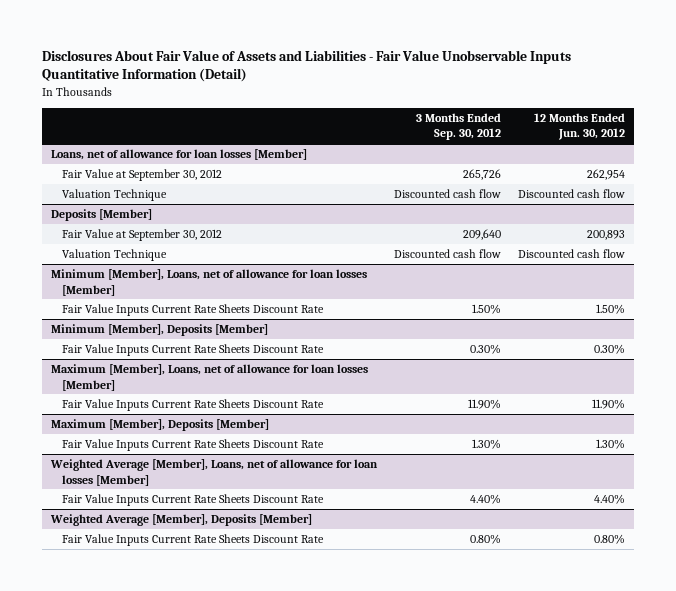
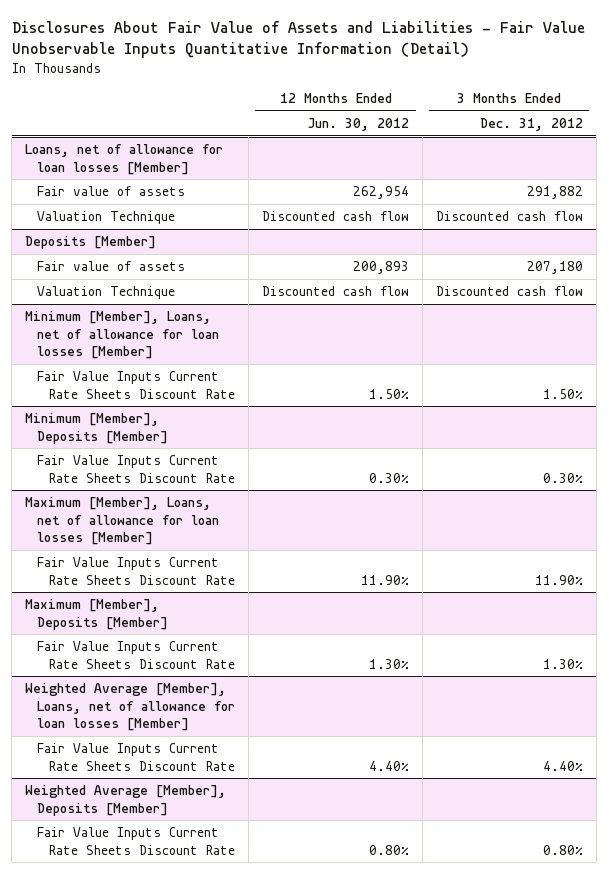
- | 3 Months Ended Sep. 30, 2012 | 12 Months Ended Jun. 30, 2012
+ | 12 Months Ended Jun. 30, 2012 | 3 Months Ended Dec. 31, 2012
@ Loans, net of allowance for loan losses [Member]
- Fair Value at September 30, 2012 | 265,726 | 262,954
+ Fair value of assets | 262,954 | 291,882
@ Deposits [Member]
- Fair Value at September 30, 2012 | 209,640 | 200,893
+ Fair value of assets | 200,893 | 207,180

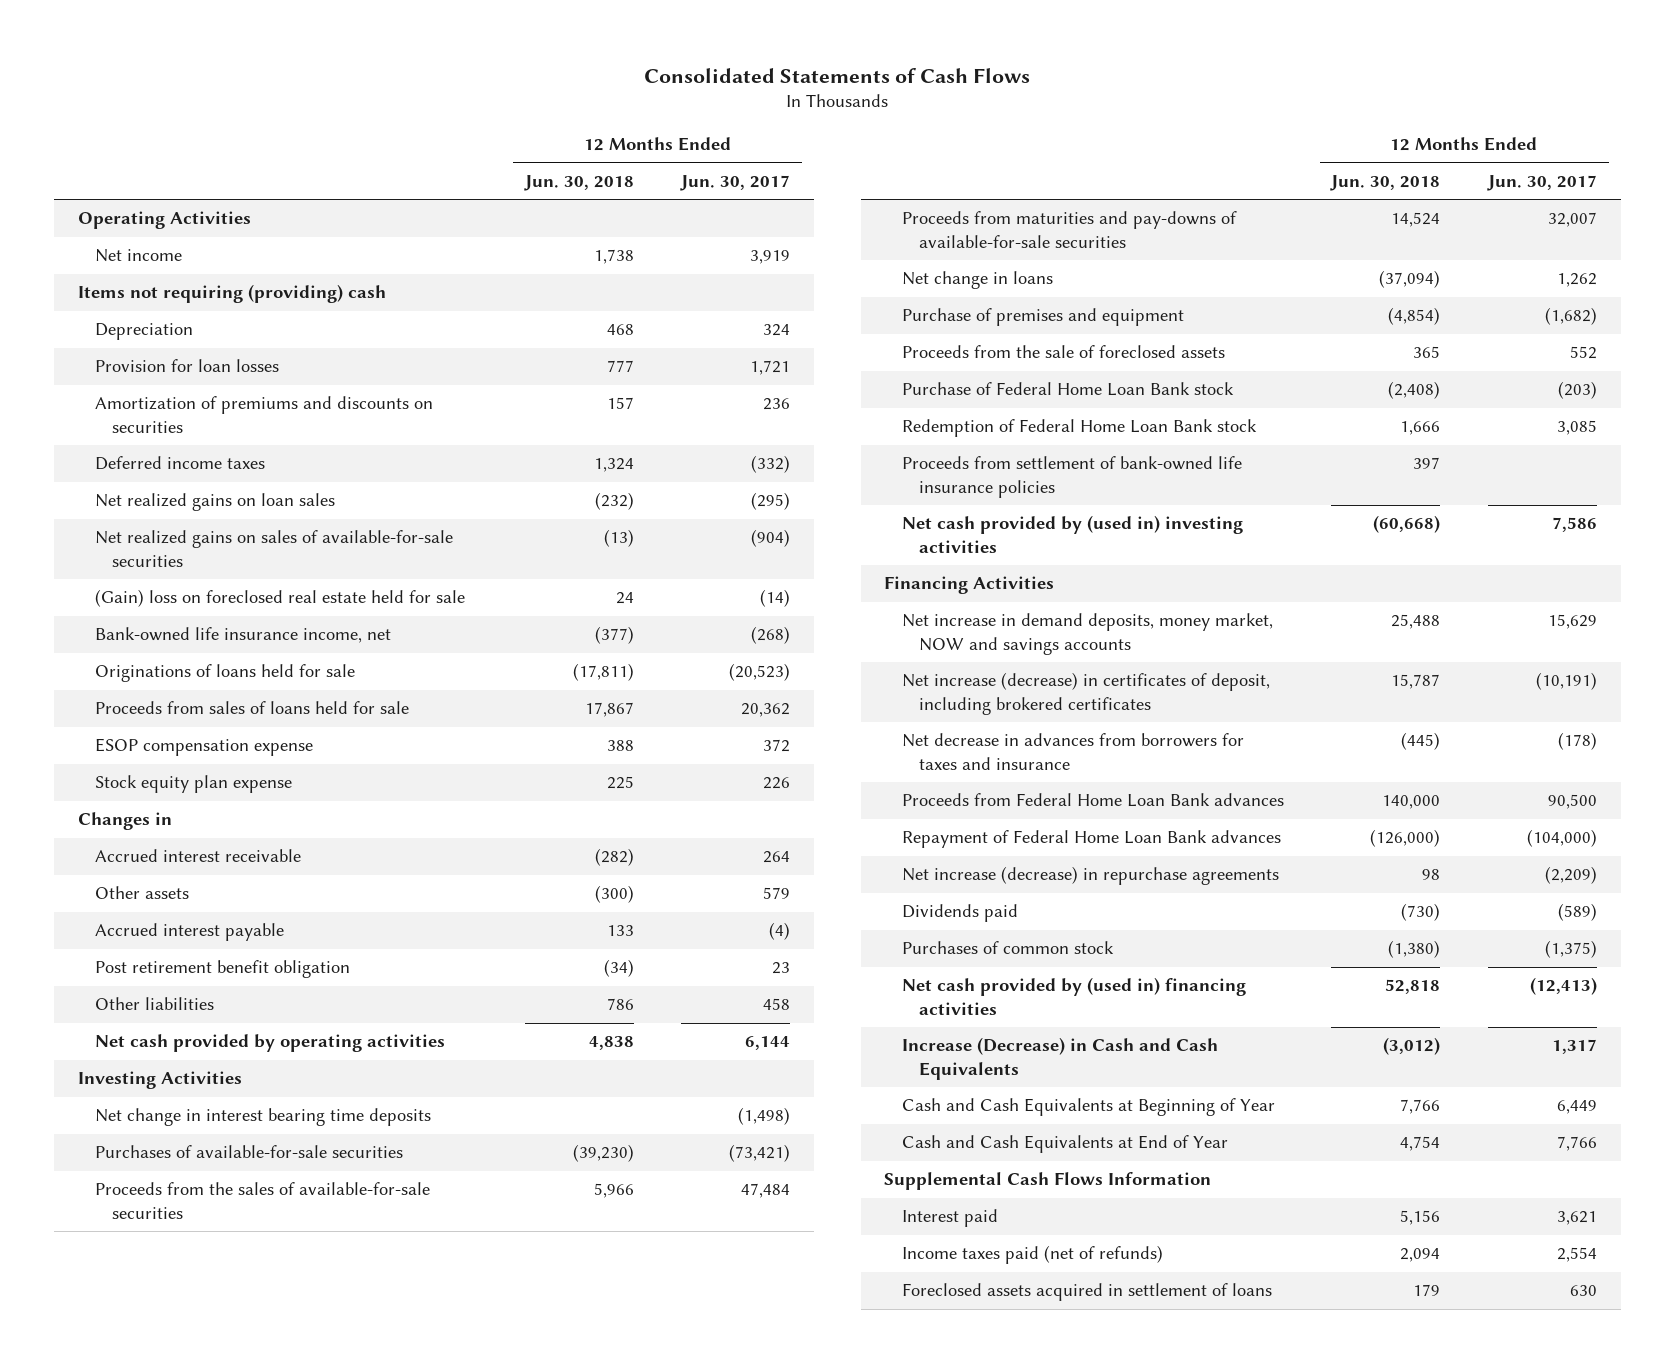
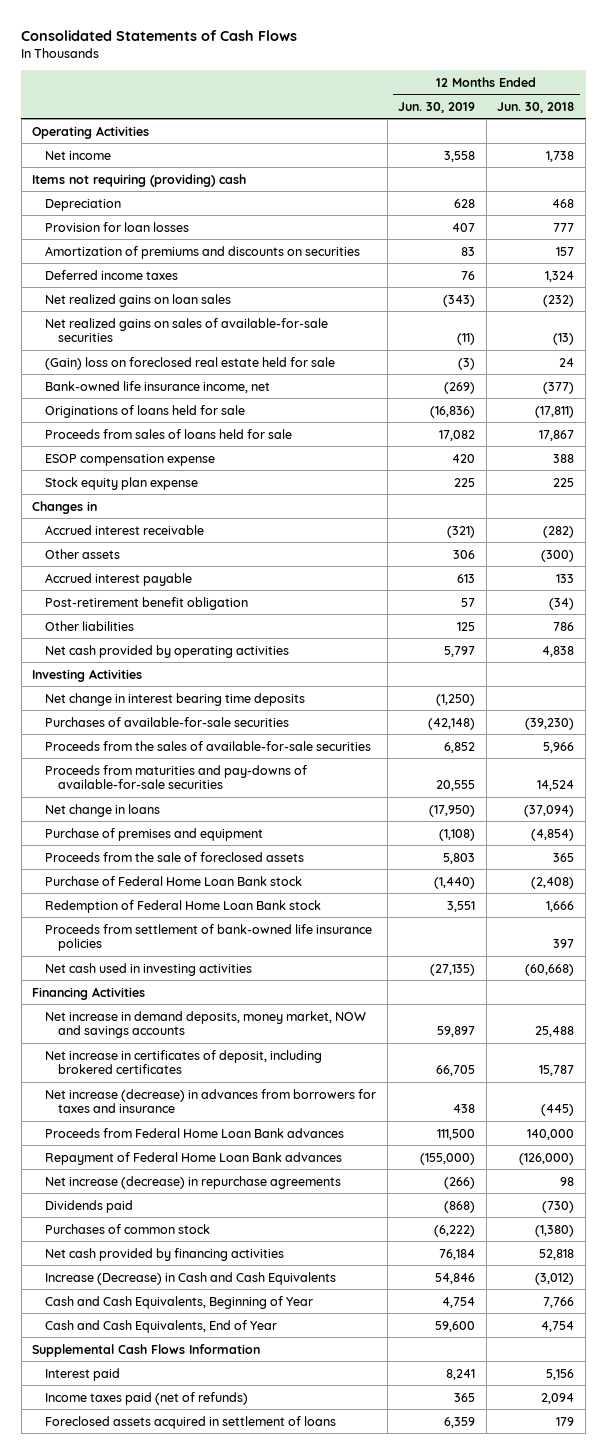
- | 12 Months Ended Jun. 30, 2018 | 12 Months Ended Jun. 30, 2017
+ | 12 Months Ended Jun. 30, 2019 | 12 Months Ended Jun. 30, 2018
- Post retirement benefit obligation | (34) | 23
+ Post-retirement benefit obligation | 57 | (34)
- Net cash provided by (used in) investing activities | (60,668) | 7,586
+ Net cash used in investing activities | (27,135) | (60,668)
- Net increase (decrease) in certificates of deposit, including brokered certificates | 15,787 | (10,191)
- Net decrease in advances from borrowers for taxes and insurance | (445) | (178)
+ Net increase in certificates of deposit, including brokered certificates | 66,705 | 15,787
+ Net increase (decrease) in advances from borrowers for taxes and insurance | 438 | (445)
- Net cash provided by (used in) financing activities | 52,818 | (12,413)
+ Net cash provided by financing activities | 76,184 | 52,818
- Cash and Cash Equivalents at Beginning of Year | 7,766 | 6,449
- Cash and Cash Equivalents at End of Year | 4,754 | 7,766
+ Cash and Cash Equivalents, Beginning of Year | 4,754 | 7,766
+ Cash and Cash Equivalents, End of Year | 59,600 | 4,754

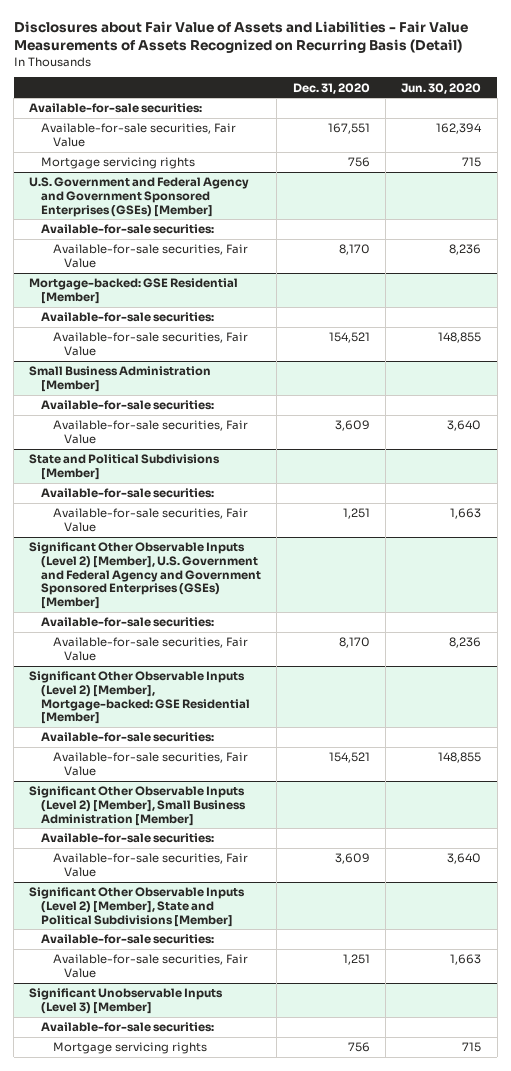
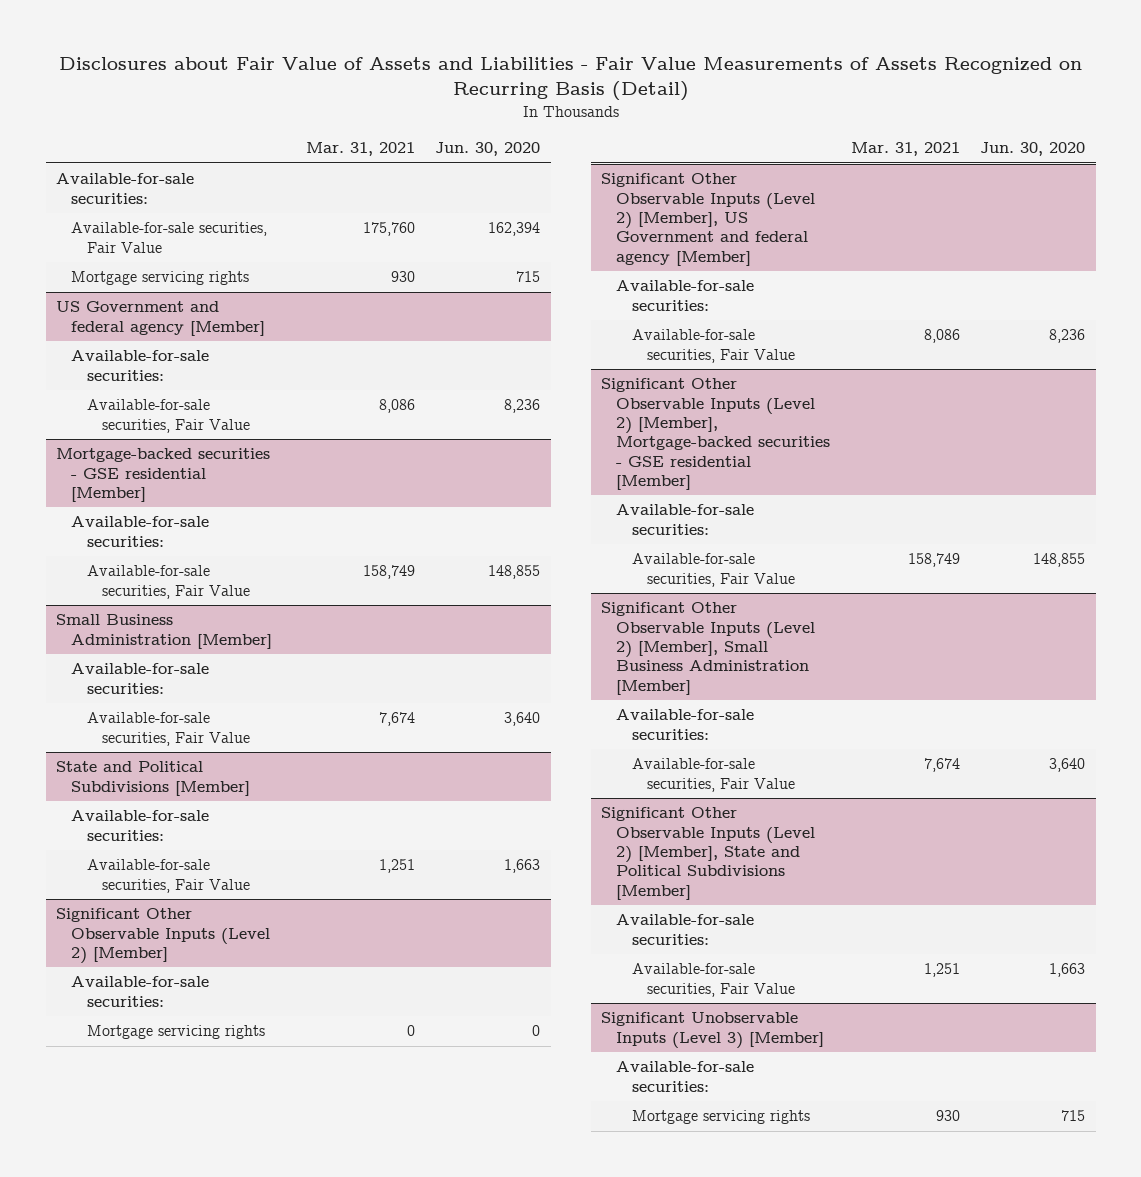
- | Dec. 31, 2020 | Jun. 30, 2020
+ | Mar. 31, 2021 | Jun. 30, 2020
- U.S. Government and Federal Agency and Government Sponsored Enterprises (GSEs) [Member]
+ US Government and federal agency [Member]
- Mortgage-backed: GSE Residential [Member]
+ Mortgage-backed securities - GSE residential [Member]
- Significant Other Observable Inputs (Level 2) [Member], U.S. Government and Federal Agency and Government Sponsored Enterprises (GSEs) [Member]
+ Significant Other Observable Inputs (Level 2) [Member]
+ Mortgage servicing rights | 0 | 0
+ Significant Other Observable Inputs (Level 2) [Member], US Government and federal agency [Member]
+ Available-for-sale securities:
- Significant Other Observable Inputs (Level 2) [Member], Mortgage-backed: GSE Residential [Member]
+ Significant Other Observable Inputs (Level 2) [Member], Mortgage-backed securities - GSE residential [Member]

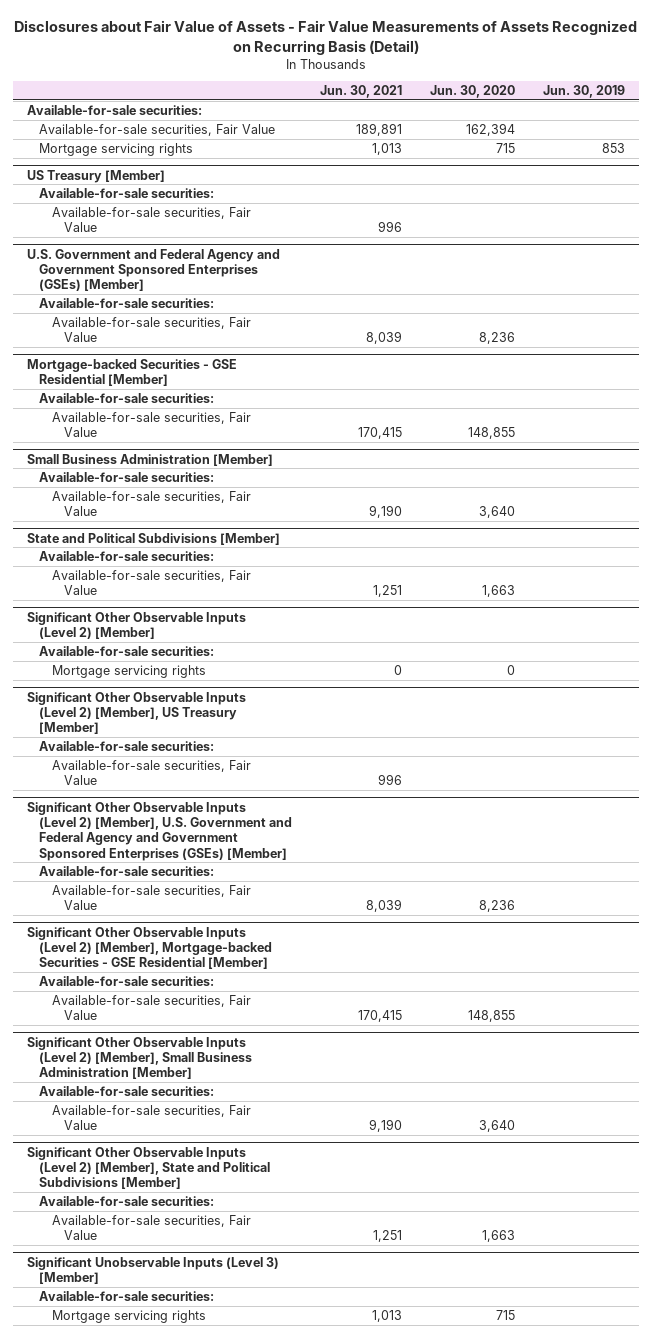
- Disclosures about Fair Value of Assets and Liabilities - Fair Value Measurements of Assets Recognized on Recurring Basis (Detail)
+ Disclosures about Fair Value of Assets - Fair Value Measurements of Assets Recognized on Recurring Basis (Detail)
- | Mar. 31, 2021 | Jun. 30, 2020
+ | Jun. 30, 2021 | Jun. 30, 2020 | Jun. 30, 2019
- US Government and federal agency [Member]
+ US Treasury [Member]
+ Available-for-sale securities, Fair Value | 996 | |
+ U.S. Government and Federal Agency and Government Sponsored Enterprises (GSEs) [Member]
+ Available-for-sale securities:
- Mortgage-backed securities - GSE residential [Member]
+ Mortgage-backed Securities - GSE Residential [Member]
- Significant Other Observable Inputs (Level 2) [Member], US Government and federal agency [Member]
+ Significant Other Observable Inputs (Level 2) [Member], US Treasury [Member]
+ Available-for-sale securities, Fair Value | 996 | |
+ Significant Other Observable Inputs (Level 2) [Member], U.S. Government and Federal Agency and Government Sponsored Enterprises (GSEs) [Member]
+ Available-for-sale securities:
- Significant Other Observable Inputs (Level 2) [Member], Mortgage-backed securities - GSE residential [Member]
+ Significant Other Observable Inputs (Level 2) [Member], Mortgage-backed Securities - GSE Residential [Member]

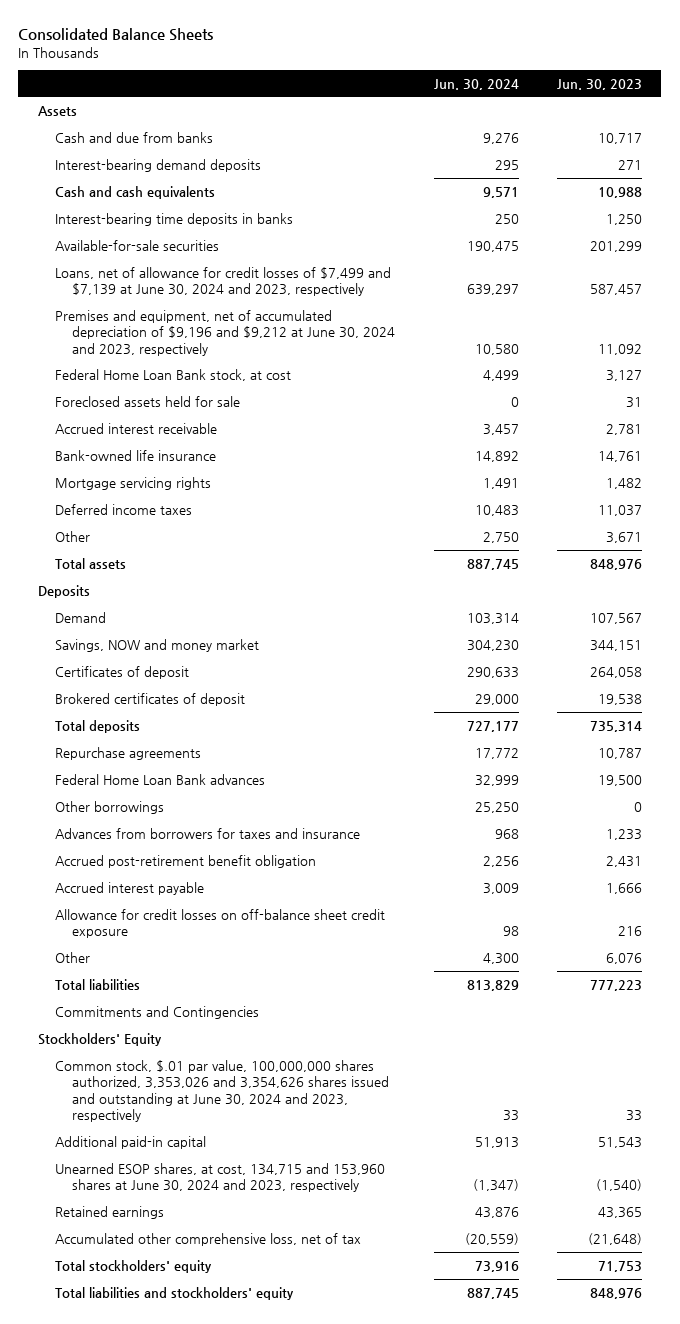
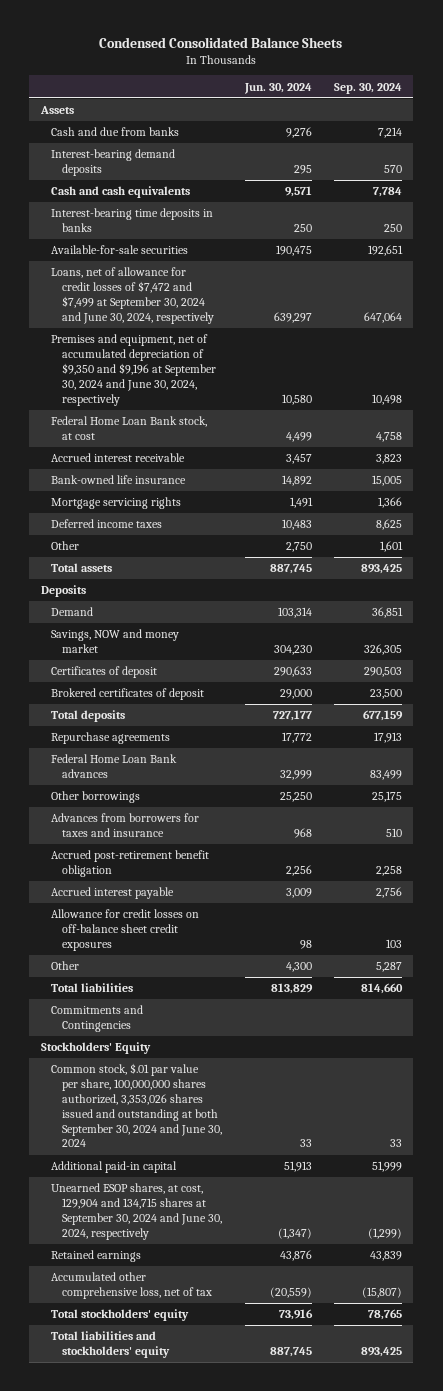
- Consolidated Balance Sheets
+ Condensed Consolidated Balance Sheets
- | Jun. 30, 2024 | Jun. 30, 2023
+ | Jun. 30, 2024 | Sep. 30, 2024
- Loans, net of allowance for credit losses of $7,499 and $7,139 at June 30, 2024 and 2023, respectively | 639,297 | 587,457
- Premises and equipment, net of accumulated depreciation of $9,196 and $9,212 at June 30, 2024 and 2023, respectively | 10,580 | 11,092
+ Loans, net of allowance for credit losses of $7,472 and $7,499 at September 30, 2024 and June 30, 2024, respectively | 639,297 | 647,064
+ Premises and equipment, net of accumulated depreciation of $9,350 and $9,196 at September 30, 2024 and June 30, 2024, respectively | 10,580 | 10,498
- Foreclosed assets held for sale | 0 | 31
- Allowance for credit losses on off-balance sheet credit exposure | 98 | 216
+ Allowance for credit losses on off-balance sheet credit exposures | 98 | 103
- Common stock, $.01 par value, 100,000,000 shares authorized, 3,353,026 and 3,354,626 shares issued and outstanding at June 30, 2024 and 2023, respectively | 33 | 33
+ Common stock, $.01 par value per share, 100,000,000 shares authorized, 3,353,026 shares issued and outstanding at both September 30, 2024 and June 30, 2024 | 33 | 33
- Unearned ESOP shares, at cost, 134,715 and 153,960 shares at June 30, 2024 and 2023, respectively | (1,347) | (1,540)
+ Unearned ESOP shares, at cost, 129,904 and 134,715 shares at September 30, 2024 and June 30, 2024, respectively | (1,347) | (1,299)

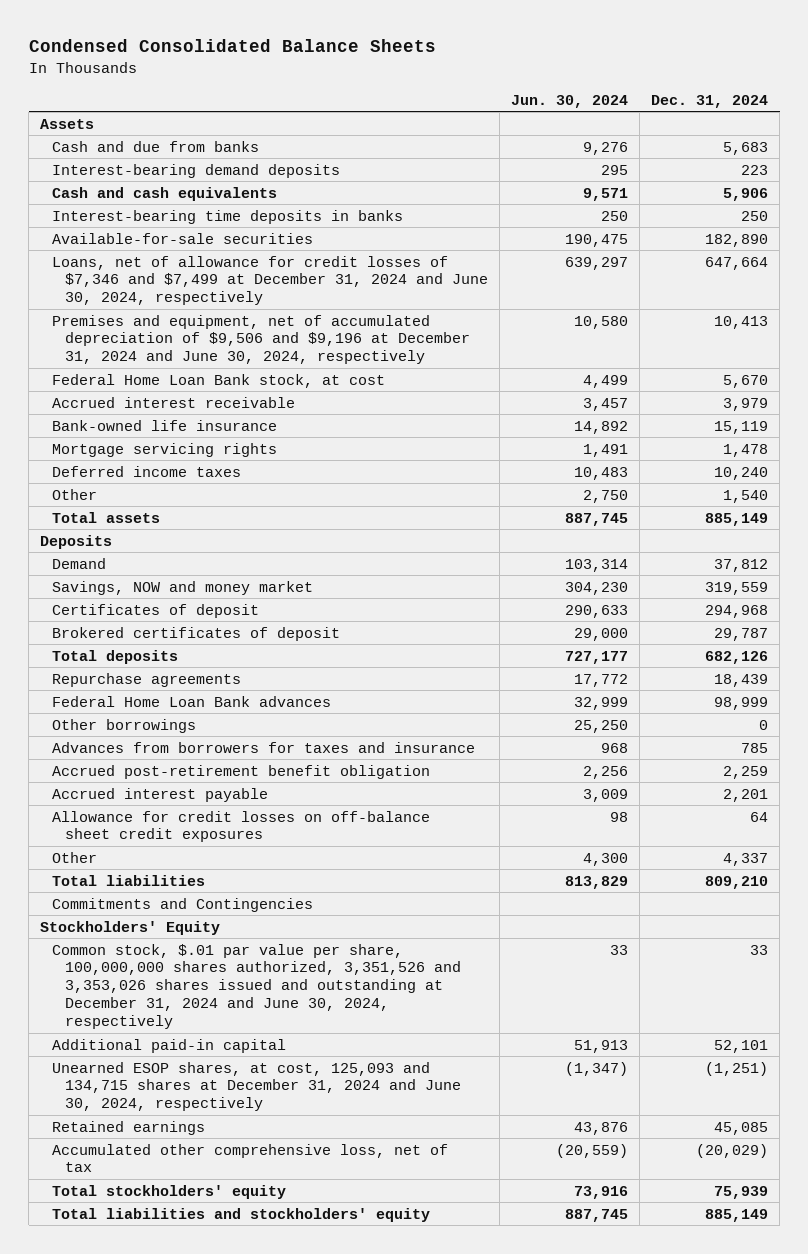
- | Jun. 30, 2024 | Sep. 30, 2024
+ | Jun. 30, 2024 | Dec. 31, 2024
- Loans, net of allowance for credit losses of $7,472 and $7,499 at September 30, 2024 and June 30, 2024, respectively | 639,297 | 647,064
- Premises and equipment, net of accumulated depreciation of $9,350 and $9,196 at September 30, 2024 and June 30, 2024, respectively | 10,580 | 10,498
+ Loans, net of allowance for credit losses of $7,346 and $7,499 at December 31, 2024 and June 30, 2024, respectively | 639,297 | 647,664
+ Premises and equipment, net of accumulated depreciation of $9,506 and $9,196 at December 31, 2024 and June 30, 2024, respectively | 10,580 | 10,413
- Common stock, $.01 par value per share, 100,000,000 shares authorized, 3,353,026 shares issued and outstanding at both September 30, 2024 and June 30, 2024 | 33 | 33
+ Common stock, $.01 par value per share, 100,000,000 shares authorized, 3,351,526 and 3,353,026 shares issued and outstanding at December 31, 2024 and June 30, 2024, respectively | 33 | 33
- Unearned ESOP shares, at cost, 129,904 and 134,715 shares at September 30, 2024 and June 30, 2024, respectively | (1,347) | (1,299)
+ Unearned ESOP shares, at cost, 125,093 and 134,715 shares at December 31, 2024 and June 30, 2024, respectively | (1,347) | (1,251)

